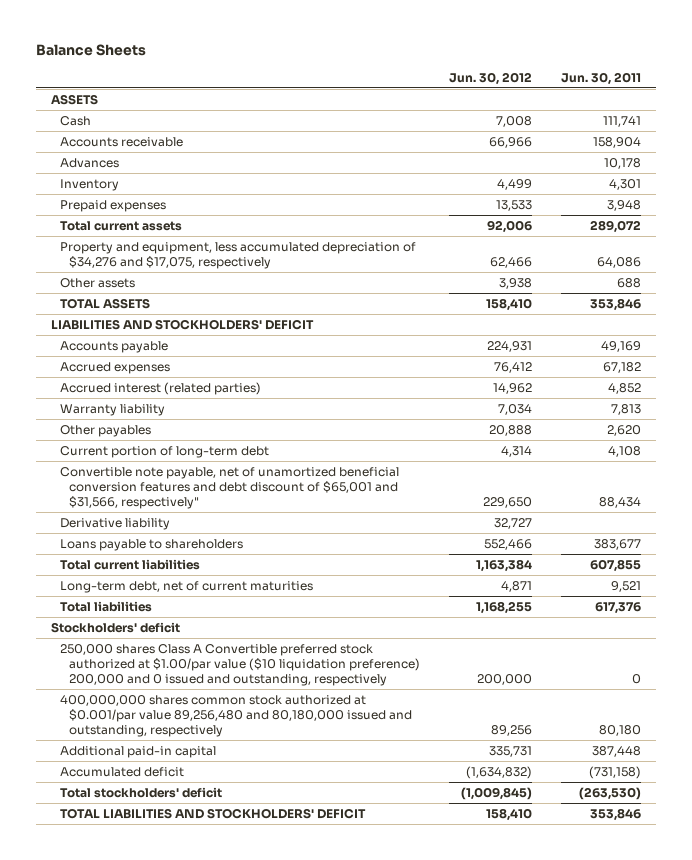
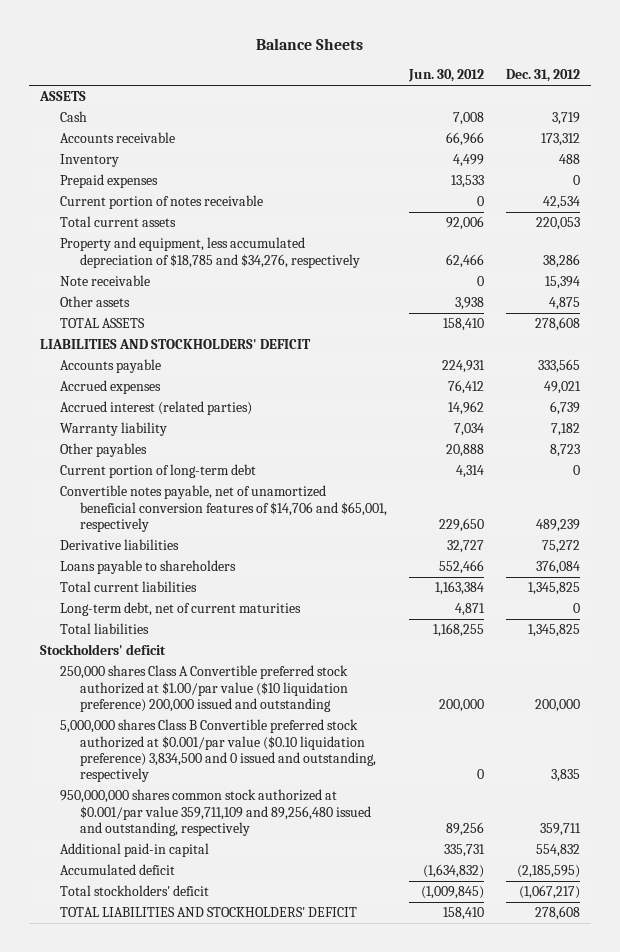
- | Jun. 30, 2012 | Jun. 30, 2011
+ | Jun. 30, 2012 | Dec. 31, 2012
- Advances | | 10,178
+ Current portion of notes receivable | 0 | 42,534
- Property and equipment, less accumulated depreciation of $34,276 and $17,075, respectively | 62,466 | 64,086
+ Property and equipment, less accumulated depreciation of $18,785 and $34,276, respectively | 62,466 | 38,286
+ Note receivable | 0 | 15,394
- Convertible note payable, net of unamortized beneficial conversion features and debt discount of $65,001 and $31,566, respectively" | 229,650 | 88,434
- Derivative liability | 32,727 |
+ Convertible notes payable, net of unamortized beneficial conversion features of $14,706 and $65,001, respectively | 229,650 | 489,239
+ Derivative liabilities | 32,727 | 75,272
- 250,000 shares Class A Convertible preferred stock authorized at $1.00/par value ($10 liquidation preference) 200,000 and 0 issued and outstanding, respectively | 200,000 | 0
- 400,000,000 shares common stock authorized at $0.001/par value 89,256,480 and 80,180,000 issued and outstanding, respectively | 89,256 | 80,180
+ 250,000 shares Class A Convertible preferred stock authorized at $1.00/par value ($10 liquidation preference) 200,000 issued and outstanding | 200,000 | 200,000
+ 5,000,000 shares Class B Convertible preferred stock authorized at $0.001/par value ($0.10 liquidation preference) 3,834,500 and 0 issued and outstanding, respectively | 0 | 3,835
+ 950,000,000 shares common stock authorized at $0.001/par value 359,711,109 and 89,256,480 issued and outstanding, respectively | 89,256 | 359,711

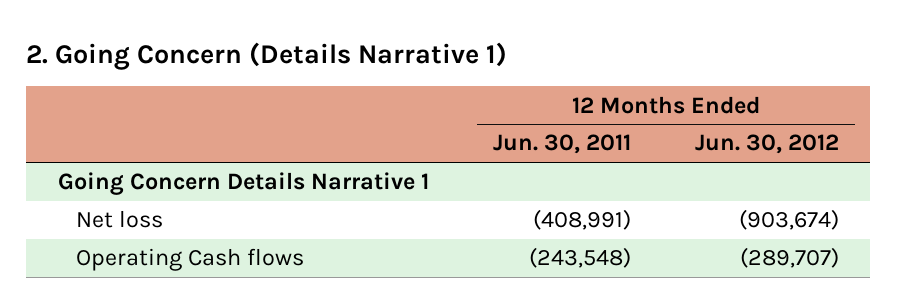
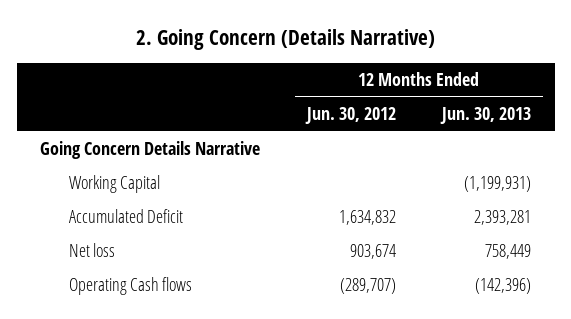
- 2. Going Concern (Details Narrative 1)
+ 2. Going Concern (Details Narrative)
- | 12 Months Ended Jun. 30, 2011 | 12 Months Ended Jun. 30, 2012
+ | 12 Months Ended Jun. 30, 2012 | 12 Months Ended Jun. 30, 2013
- Going Concern Details Narrative 1
- Net loss | (408,991) | (903,674)
+ Going Concern Details Narrative
+ Working Capital | | (1,199,931)
+ Accumulated Deficit | 1,634,832 | 2,393,281
+ Net loss | 903,674 | 758,449

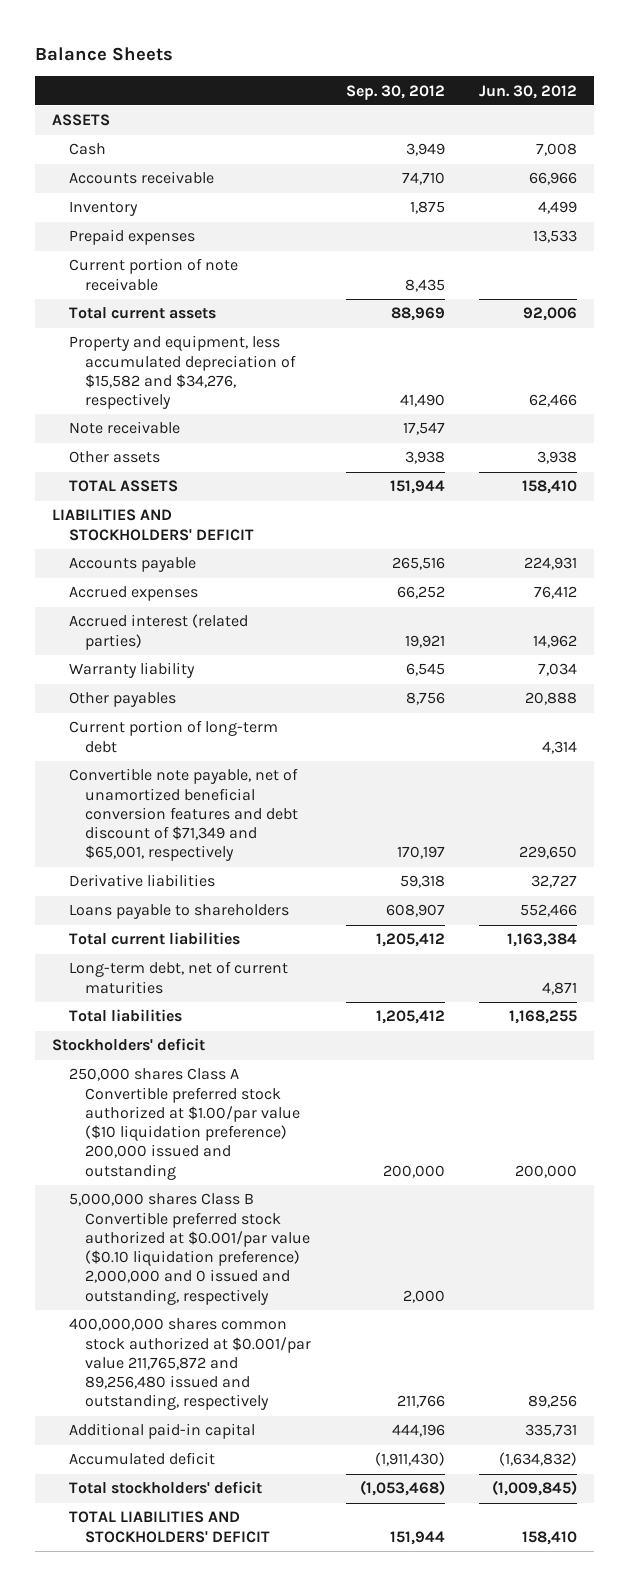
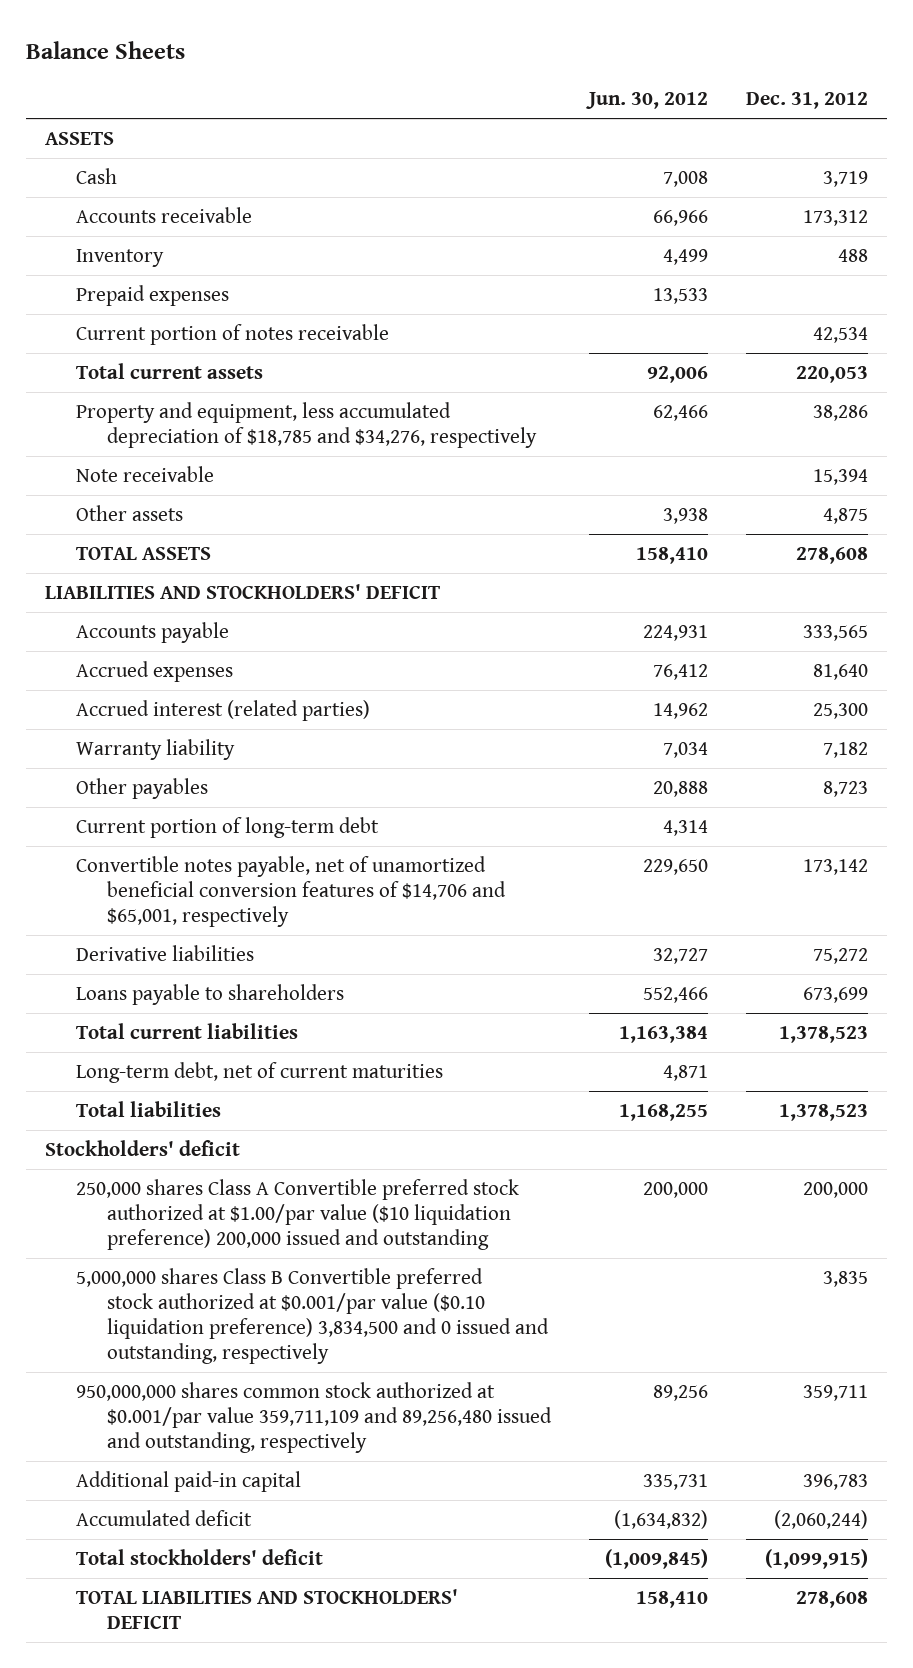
- | Sep. 30, 2012 | Jun. 30, 2012
+ | Jun. 30, 2012 | Dec. 31, 2012
- Current portion of note receivable | 8,435 |
+ Current portion of notes receivable | | 42,534
- Property and equipment, less accumulated depreciation of $15,582 and $34,276, respectively | 41,490 | 62,466
+ Property and equipment, less accumulated depreciation of $18,785 and $34,276, respectively | 62,466 | 38,286
- Convertible note payable, net of unamortized beneficial conversion features and debt discount of $71,349 and $65,001, respectively | 170,197 | 229,650
+ Convertible notes payable, net of unamortized beneficial conversion features of $14,706 and $65,001, respectively | 229,650 | 173,142
- 5,000,000 shares Class B Convertible preferred stock authorized at $0.001/par value ($0.10 liquidation preference) 2,000,000 and 0 issued and outstanding, respectively | 2,000 |
- 400,000,000 shares common stock authorized at $0.001/par value 211,765,872 and 89,256,480 issued and outstanding, respectively | 211,766 | 89,256
+ 5,000,000 shares Class B Convertible preferred stock authorized at $0.001/par value ($0.10 liquidation preference) 3,834,500 and 0 issued and outstanding, respectively | | 3,835
+ 950,000,000 shares common stock authorized at $0.001/par value 359,711,109 and 89,256,480 issued and outstanding, respectively | 89,256 | 359,711

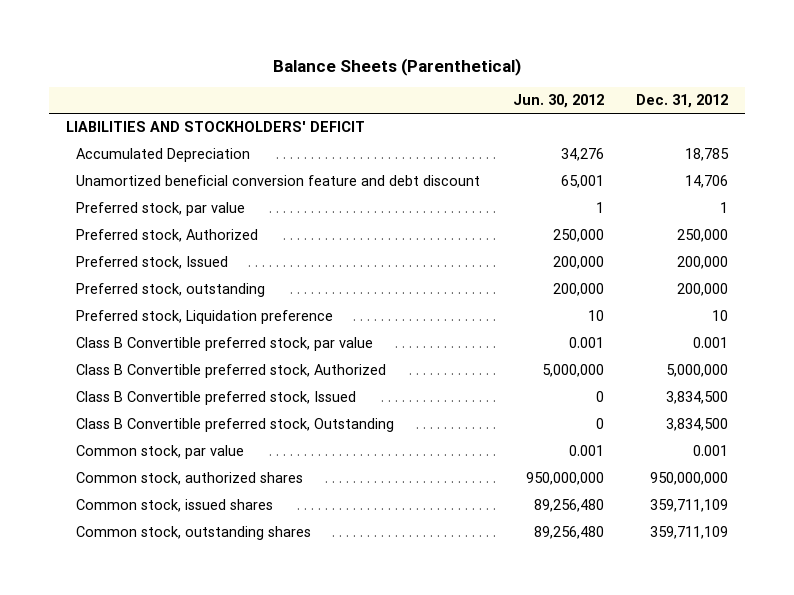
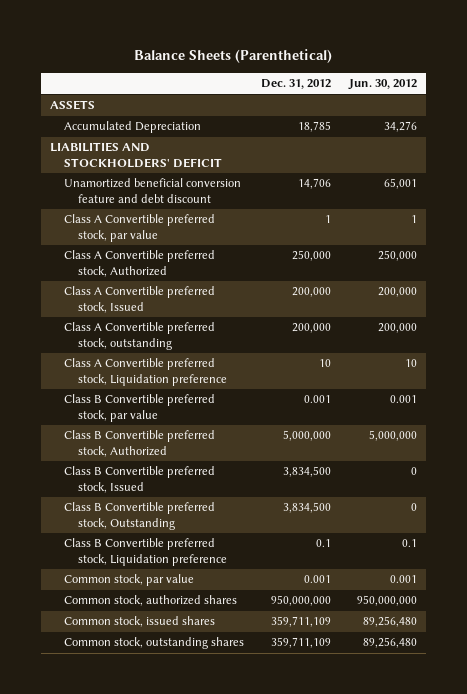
- | Jun. 30, 2012 | Dec. 31, 2012
+ | Dec. 31, 2012 | Jun. 30, 2012
+ ASSETS
moved down: LIABILITIES AND STOCKHOLDERS' DEFICIT
- Preferred stock, par value | 1 | 1
- Preferred stock, Authorized | 250,000 | 250,000
- Preferred stock, Issued | 200,000 | 200,000
- Preferred stock, outstanding | 200,000 | 200,000
- Preferred stock, Liquidation preference | 10 | 10
+ Class A Convertible preferred stock, par value | 1 | 1
+ Class A Convertible preferred stock, Authorized | 250,000 | 250,000
+ Class A Convertible preferred stock, Issued | 200,000 | 200,000
+ Class A Convertible preferred stock, outstanding | 200,000 | 200,000
+ Class A Convertible preferred stock, Liquidation preference | 10 | 10
+ Class B Convertible preferred stock, Liquidation preference | 0.1 | 0.1

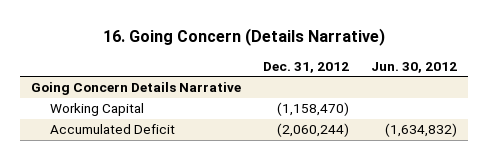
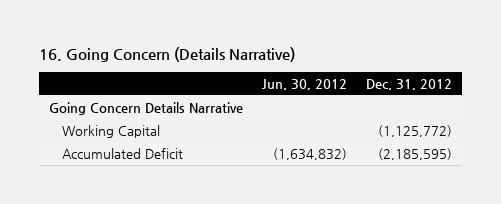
- | Dec. 31, 2012 | Jun. 30, 2012
+ | Jun. 30, 2012 | Dec. 31, 2012
- Working Capital | (1,158,470) |
- Accumulated Deficit | (2,060,244) | (1,634,832)
+ Working Capital | | (1,125,772)
+ Accumulated Deficit | (1,634,832) | (2,185,595)

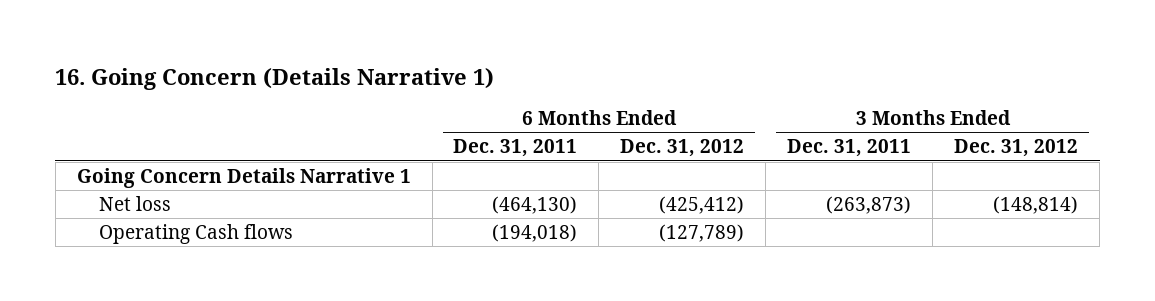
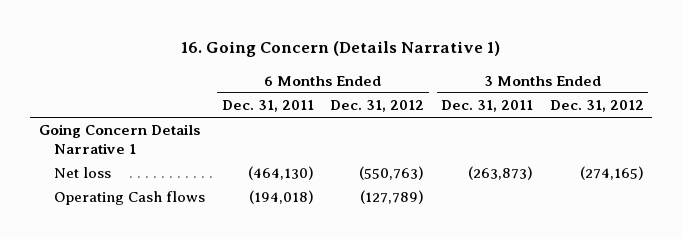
- Net loss | (464,130) | (425,412) | (263,873) | (148,814)
+ Net loss | (464,130) | (550,763) | (263,873) | (274,165)

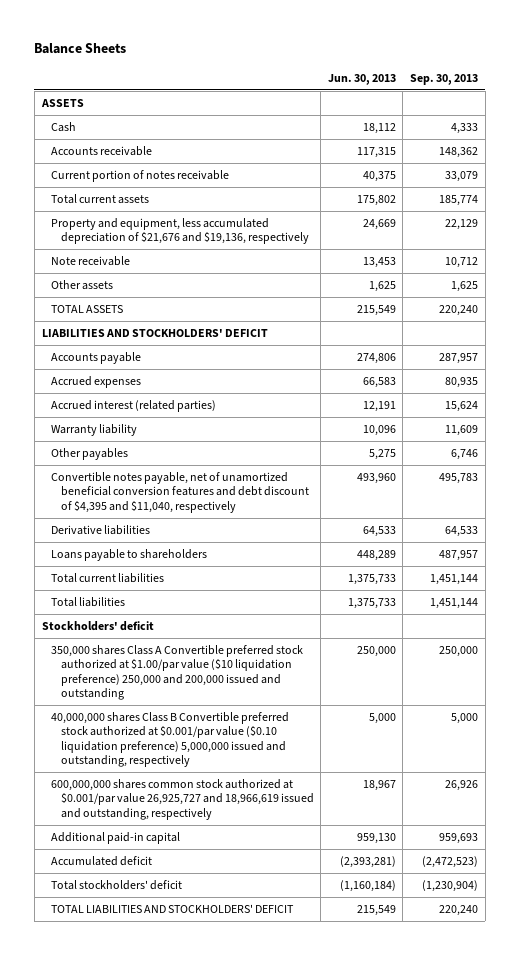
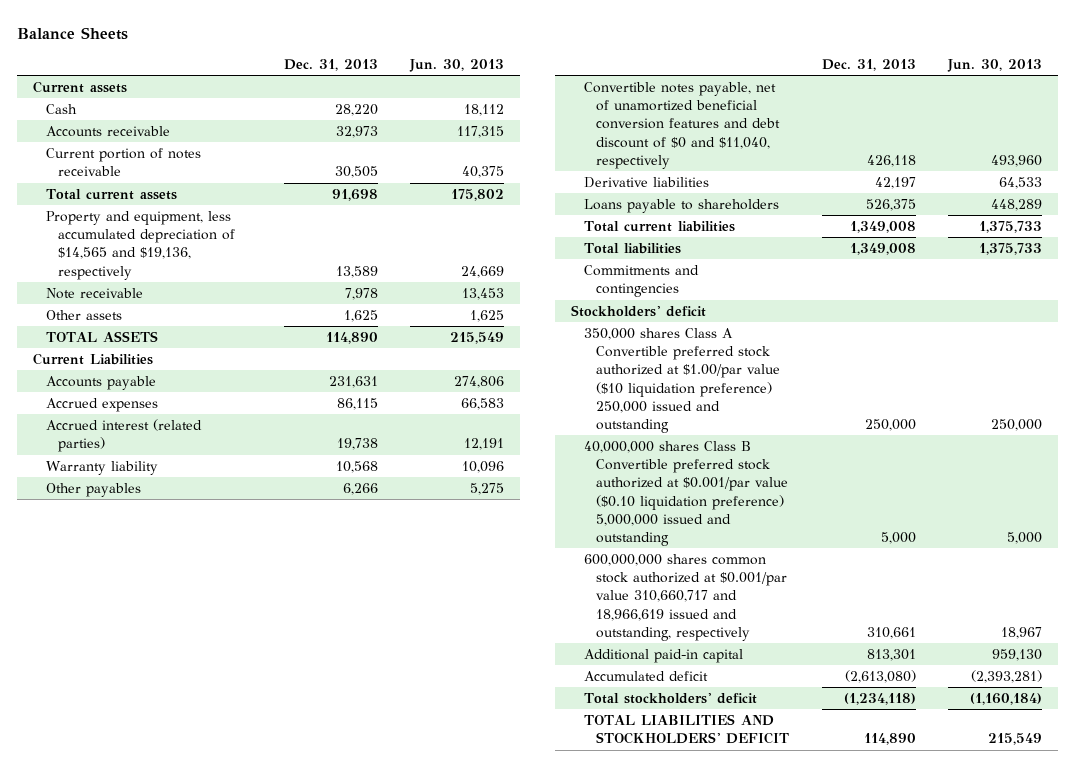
- | Jun. 30, 2013 | Sep. 30, 2013
+ | Dec. 31, 2013 | Jun. 30, 2013
- ASSETS
+ Current assets
- Property and equipment, less accumulated depreciation of $21,676 and $19,136, respectively | 24,669 | 22,129
+ Property and equipment, less accumulated depreciation of $14,565 and $19,136, respectively | 13,589 | 24,669
- LIABILITIES AND STOCKHOLDERS' DEFICIT
+ Current Liabilities
- Convertible notes payable, net of unamortized beneficial conversion features and debt discount of $4,395 and $11,040, respectively | 493,960 | 495,783
+ Convertible notes payable, net of unamortized beneficial conversion features and debt discount of $0 and $11,040, respectively | 426,118 | 493,960
+ Commitments and contingencies
- 350,000 shares Class A Convertible preferred stock authorized at $1.00/par value ($10 liquidation preference) 250,000 and 200,000 issued and outstanding | 250,000 | 250,000
- 40,000,000 shares Class B Convertible preferred stock authorized at $0.001/par value ($0.10 liquidation preference) 5,000,000 issued and outstanding, respectively | 5,000 | 5,000
- 600,000,000 shares common stock authorized at $0.001/par value 26,925,727 and 18,966,619 issued and outstanding, respectively | 18,967 | 26,926
+ 350,000 shares Class A Convertible preferred stock authorized at $1.00/par value ($10 liquidation preference) 250,000 issued and outstanding | 250,000 | 250,000
+ 40,000,000 shares Class B Convertible preferred stock authorized at $0.001/par value ($0.10 liquidation preference) 5,000,000 issued and outstanding | 5,000 | 5,000
+ 600,000,000 shares common stock authorized at $0.001/par value 310,660,717 and 18,966,619 issued and outstanding, respectively | 310,661 | 18,967

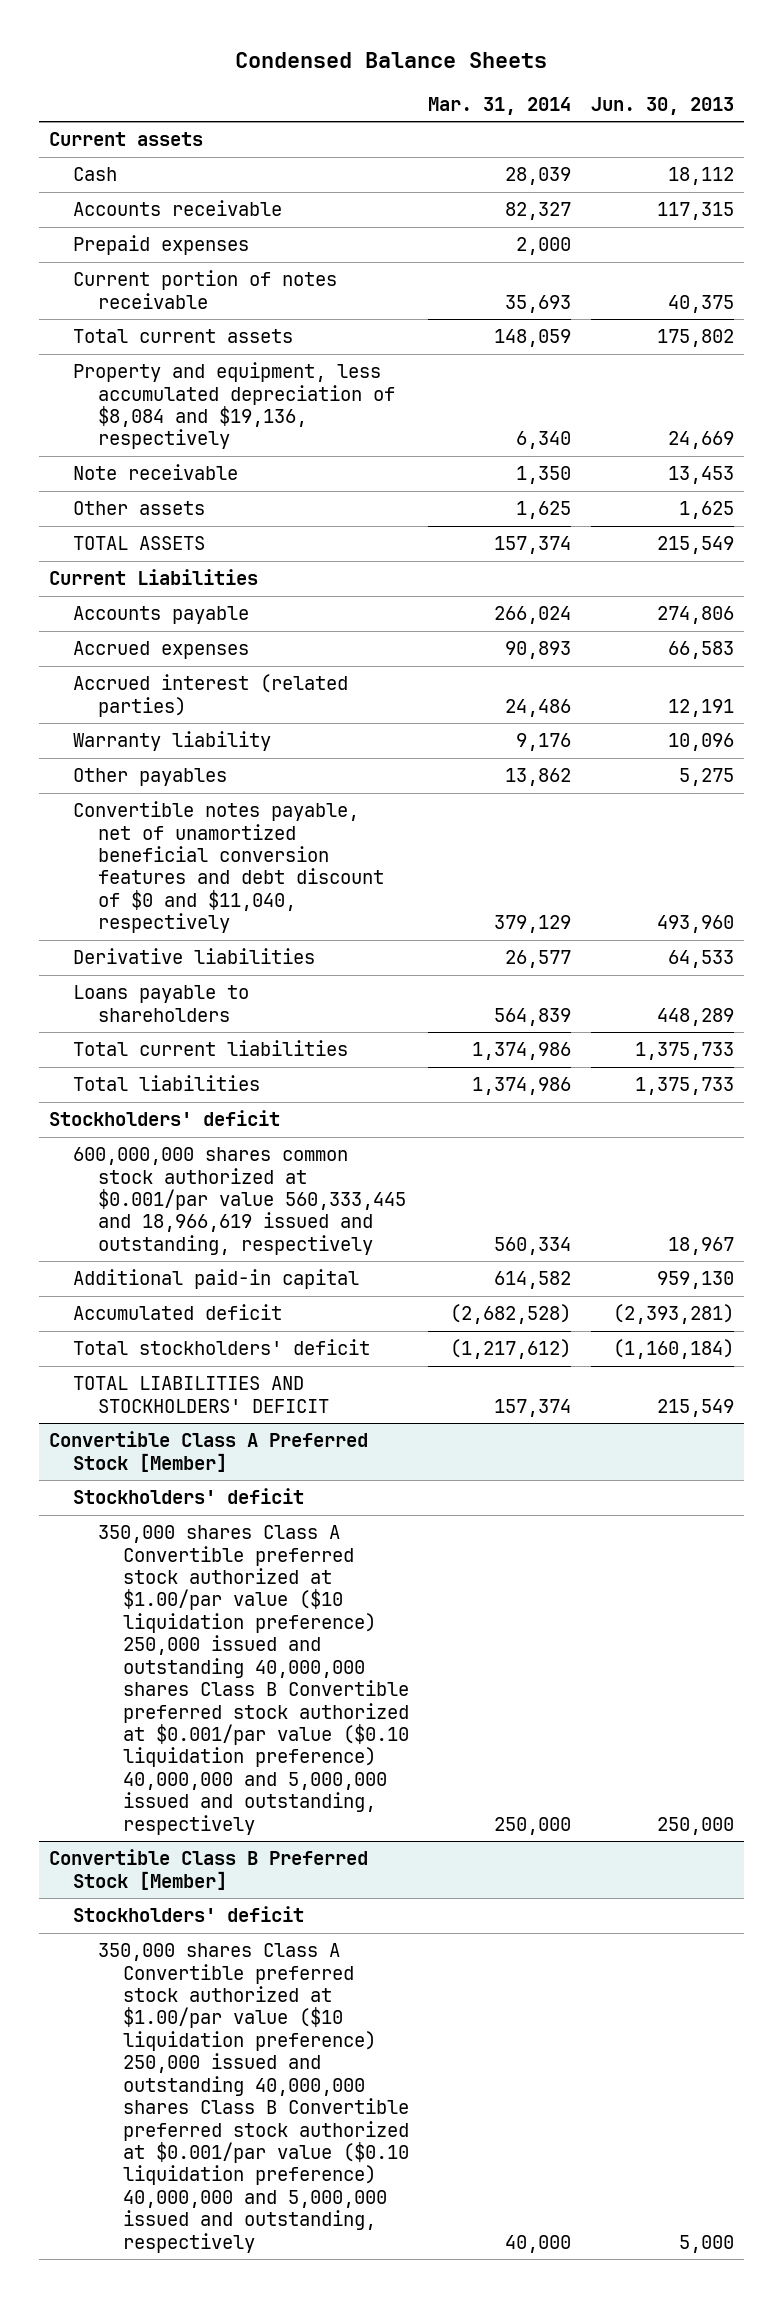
- Balance Sheets
+ Condensed Balance Sheets
- | Dec. 31, 2013 | Jun. 30, 2013
+ | Mar. 31, 2014 | Jun. 30, 2013
+ Prepaid expenses | 2,000 |
- Property and equipment, less accumulated depreciation of $14,565 and $19,136, respectively | 13,589 | 24,669
+ Property and equipment, less accumulated depreciation of $8,084 and $19,136, respectively | 6,340 | 24,669
- Commitments and contingencies
- 350,000 shares Class A Convertible preferred stock authorized at $1.00/par value ($10 liquidation preference) 250,000 issued and outstanding | 250,000 | 250,000
- 40,000,000 shares Class B Convertible preferred stock authorized at $0.001/par value ($0.10 liquidation preference) 5,000,000 issued and outstanding | 5,000 | 5,000
- 600,000,000 shares common stock authorized at $0.001/par value 310,660,717 and 18,966,619 issued and outstanding, respectively | 310,661 | 18,967
+ 600,000,000 shares common stock authorized at $0.001/par value 560,333,445 and 18,966,619 issued and outstanding, respectively | 560,334 | 18,967
+ Convertible Class A Preferred Stock [Member]
+ Stockholders' deficit
+ 350,000 shares Class A Convertible preferred stock authorized at $1.00/par value ($10 liquidation preference) 250,000 issued and outstanding 40,000,000 shares Class B Convertible preferred stock authorized at $0.001/par value ($0.10 liquidation preference) 40,000,000 and 5,000,000 issued and outstanding, respectively | 250,000 | 250,000
+ Convertible Class B Preferred Stock [Member]
+ Stockholders' deficit
+ 350,000 shares Class A Convertible preferred stock authorized at $1.00/par value ($10 liquidation preference) 250,000 issued and outstanding 40,000,000 shares Class B Convertible preferred stock authorized at $0.001/par value ($0.10 liquidation preference) 40,000,000 and 5,000,000 issued and outstanding, respectively | 40,000 | 5,000

